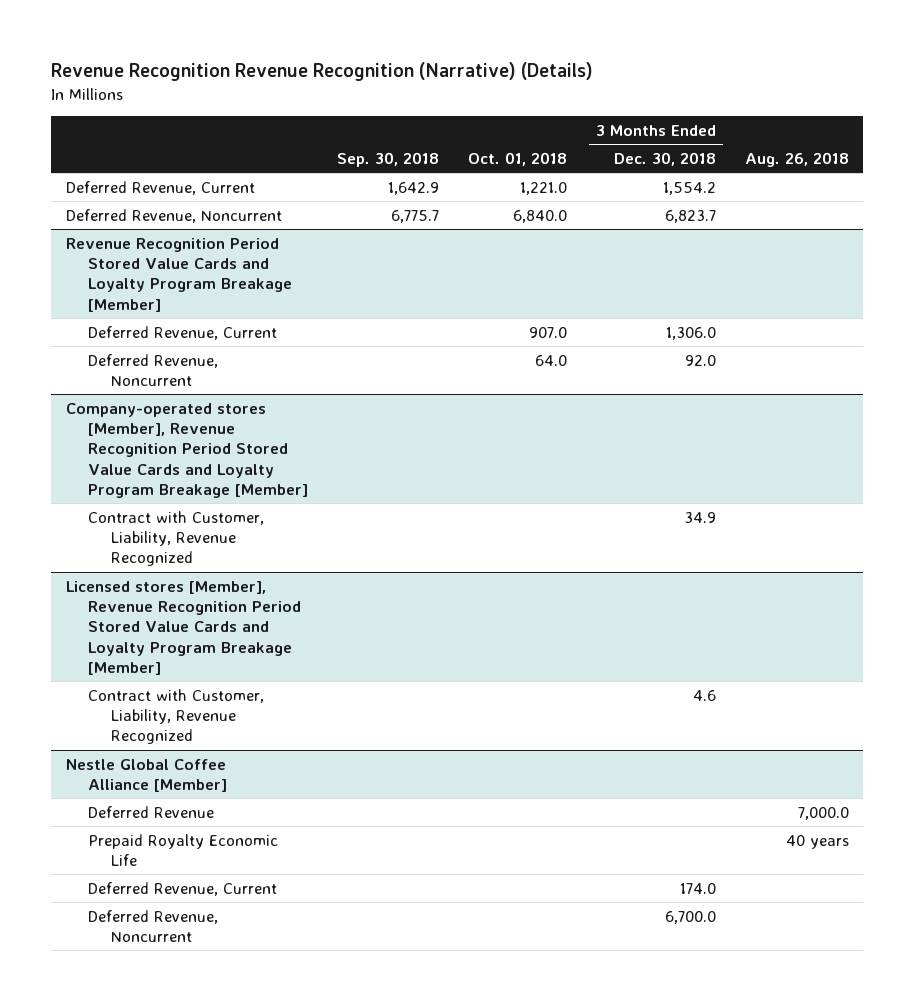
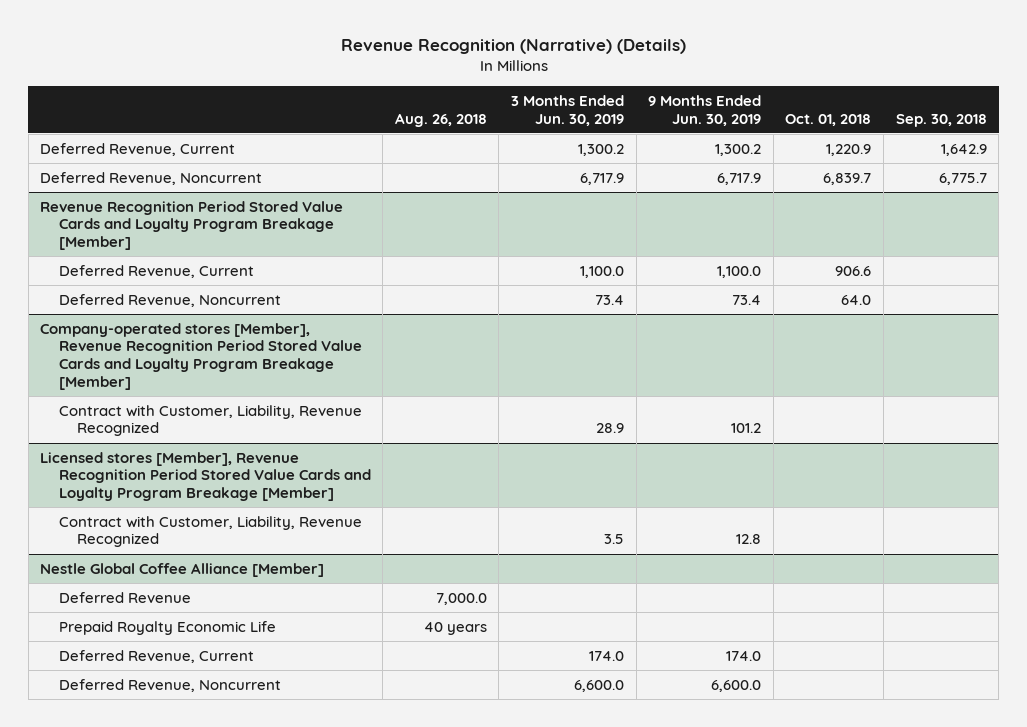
- Revenue Recognition Revenue Recognition (Narrative) (Details)
+ Revenue Recognition (Narrative) (Details)
- | Sep. 30, 2018 | Oct. 01, 2018 | 3 Months Ended Dec. 30, 2018 | Aug. 26, 2018
+ | Aug. 26, 2018 | 3 Months Ended Jun. 30, 2019 | 9 Months Ended Jun. 30, 2019 | Oct. 01, 2018 | Sep. 30, 2018
- Deferred Revenue, Current | 1,642.9 | 1,221.0 | 1,554.2 |
- Deferred Revenue, Noncurrent | 6,775.7 | 6,840.0 | 6,823.7 |
+ Deferred Revenue, Current | | 1,300.2 | 1,300.2 | 1,220.9 | 1,642.9
+ Deferred Revenue, Noncurrent | | 6,717.9 | 6,717.9 | 6,839.7 | 6,775.7
@ Revenue Recognition Period Stored Value Cards and Loyalty Program Breakage [Member]
- Deferred Revenue, Current | | 907.0 | 1,306.0 |
+ Deferred Revenue, Current | | 1,100.0 | 1,100.0 | 906.6 |

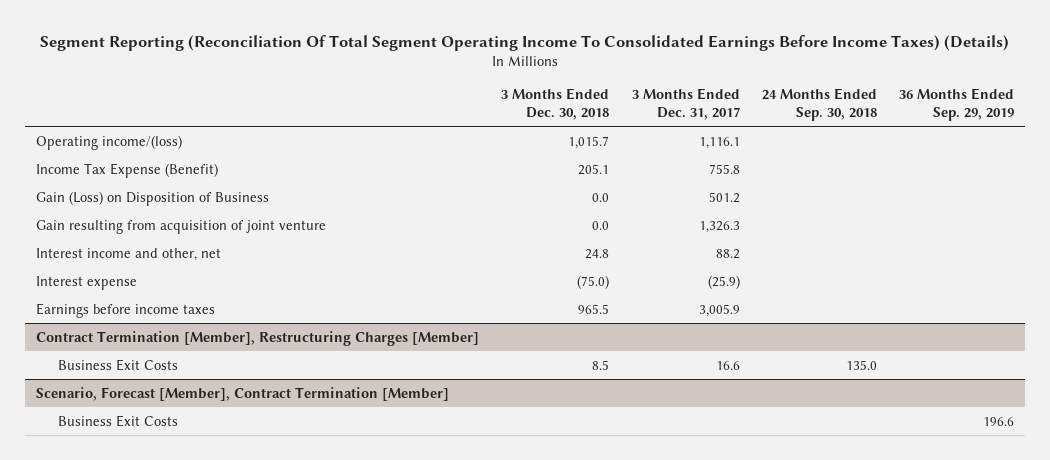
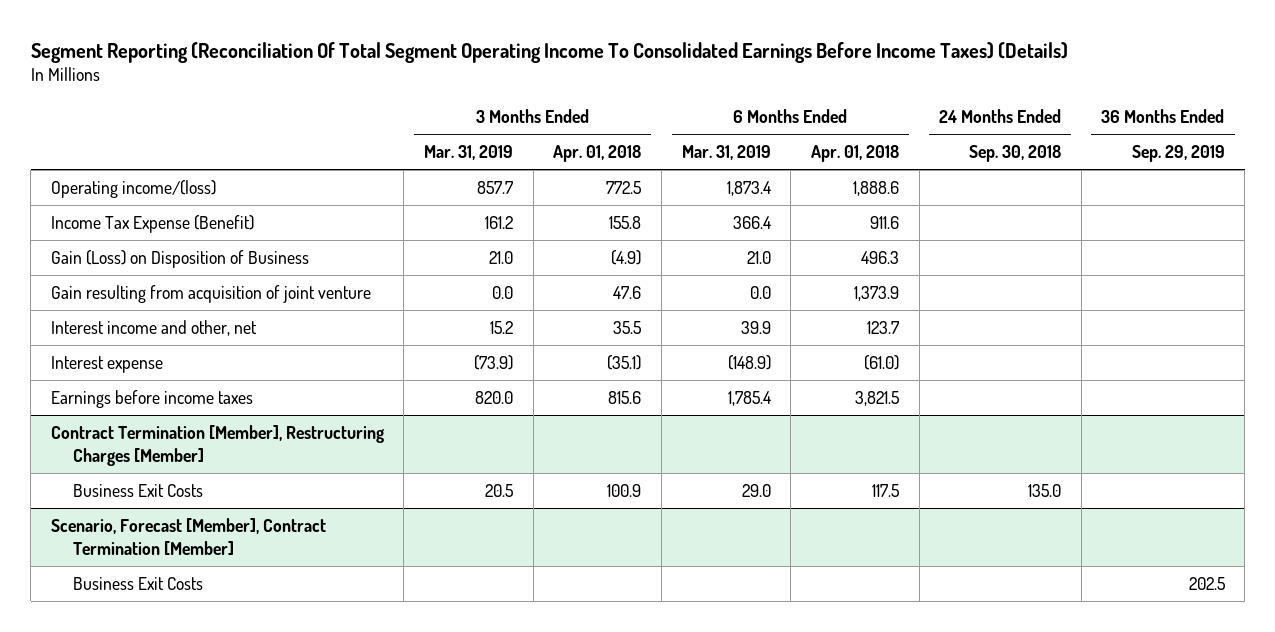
- | 3 Months Ended Dec. 30, 2018 | 3 Months Ended Dec. 31, 2017 | 24 Months Ended Sep. 30, 2018 | 36 Months Ended Sep. 29, 2019
+ | 3 Months Ended Mar. 31, 2019 | 3 Months Ended Apr. 01, 2018 | 6 Months Ended Mar. 31, 2019 | 6 Months Ended Apr. 01, 2018 | 24 Months Ended Sep. 30, 2018 | 36 Months Ended Sep. 29, 2019
@ Scenario, Forecast [Member], Contract Termination [Member]
- Business Exit Costs | | | | 196.6
+ Business Exit Costs | | | | | | 202.5

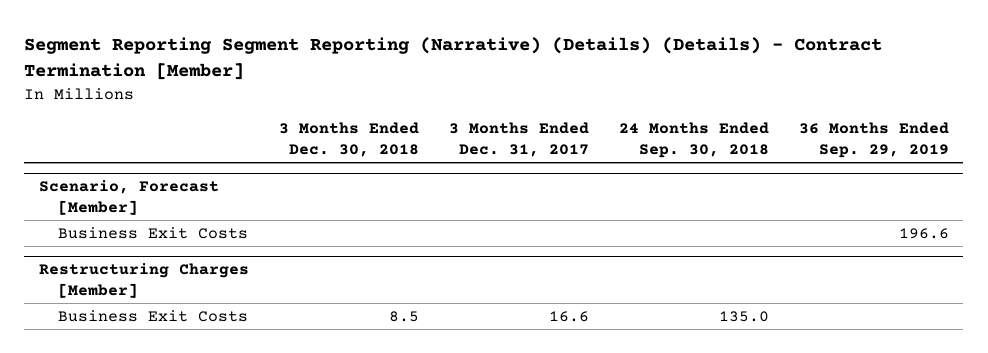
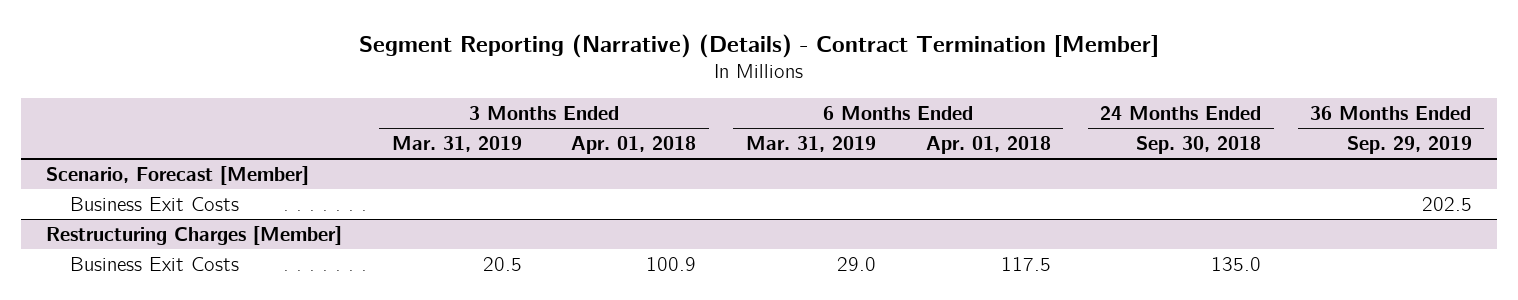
- Segment Reporting Segment Reporting (Narrative) (Details) (Details) - Contract Termination [Member]
+ Segment Reporting (Narrative) (Details) - Contract Termination [Member]
- | 3 Months Ended Dec. 30, 2018 | 3 Months Ended Dec. 31, 2017 | 24 Months Ended Sep. 30, 2018 | 36 Months Ended Sep. 29, 2019
+ | 3 Months Ended Mar. 31, 2019 | 3 Months Ended Apr. 01, 2018 | 6 Months Ended Mar. 31, 2019 | 6 Months Ended Apr. 01, 2018 | 24 Months Ended Sep. 30, 2018 | 36 Months Ended Sep. 29, 2019
@ Scenario, Forecast [Member]
- Business Exit Costs | | | | 196.6
+ Business Exit Costs | | | | | | 202.5

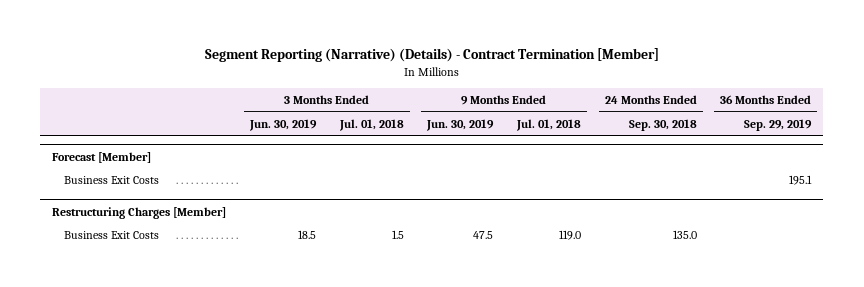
- | 3 Months Ended Mar. 31, 2019 | 3 Months Ended Apr. 01, 2018 | 6 Months Ended Mar. 31, 2019 | 6 Months Ended Apr. 01, 2018 | 24 Months Ended Sep. 30, 2018 | 36 Months Ended Sep. 29, 2019
+ | 3 Months Ended Jun. 30, 2019 | 3 Months Ended Jul. 01, 2018 | 9 Months Ended Jun. 30, 2019 | 9 Months Ended Jul. 01, 2018 | 24 Months Ended Sep. 30, 2018 | 36 Months Ended Sep. 29, 2019
- Scenario, Forecast [Member]
- Business Exit Costs | | | | | | 202.5
+ Forecast [Member]
+ Business Exit Costs | | | | | | 195.1

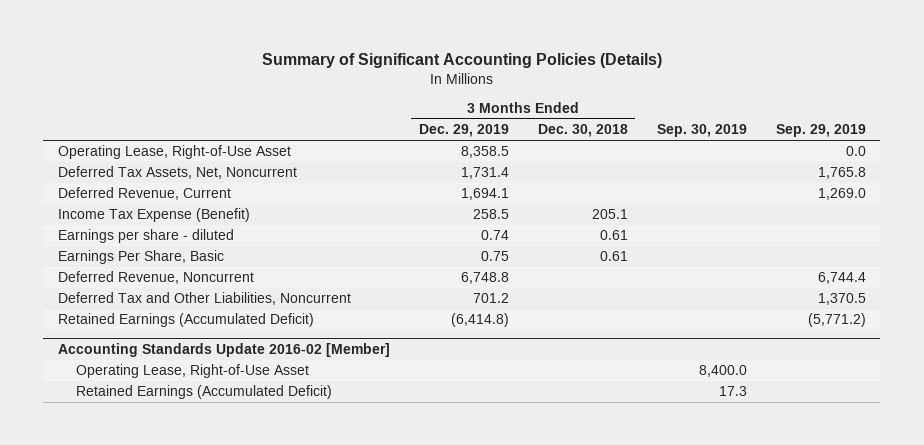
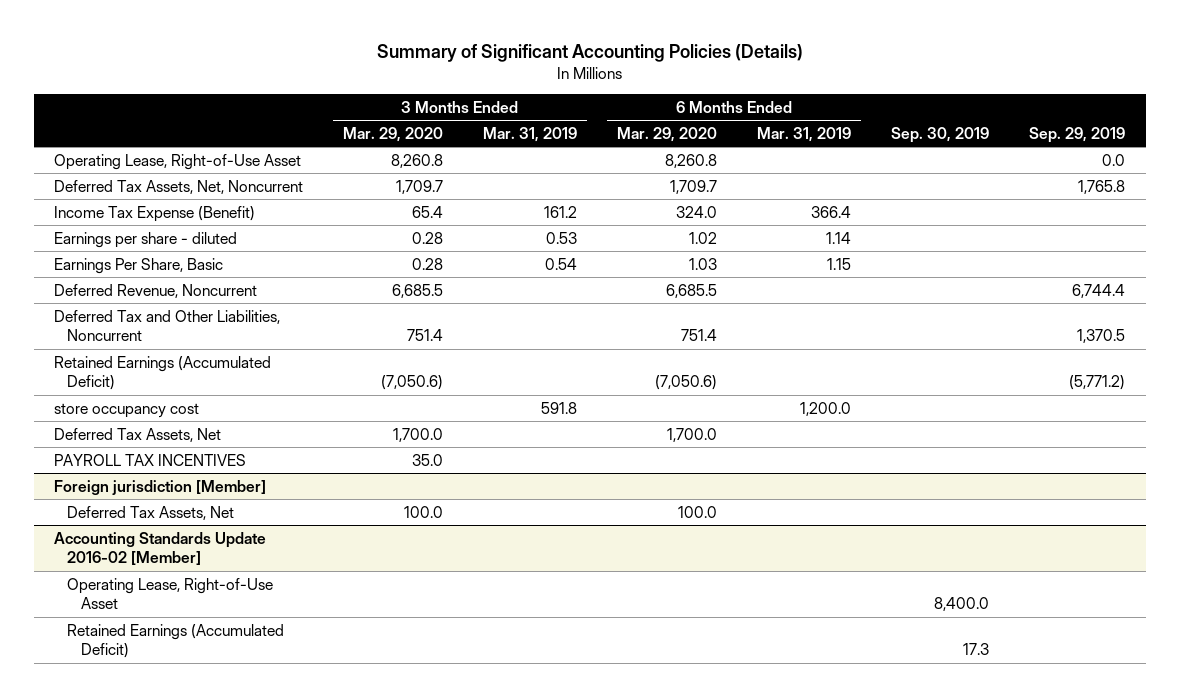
- | 3 Months Ended Dec. 29, 2019 | 3 Months Ended Dec. 30, 2018 | Sep. 30, 2019 | Sep. 29, 2019
+ | 3 Months Ended Mar. 29, 2020 | 3 Months Ended Mar. 31, 2019 | 6 Months Ended Mar. 29, 2020 | 6 Months Ended Mar. 31, 2019 | Sep. 30, 2019 | Sep. 29, 2019
- Deferred Revenue, Current | 1,694.1 | | | 1,269.0
+ store occupancy cost | | 591.8 | | 1,200.0 | |
+ Deferred Tax Assets, Net | 1,700.0 | | 1,700.0 | | |
+ PAYROLL TAX INCENTIVES | 35.0 | | | | |
+ Foreign jurisdiction [Member]
+ Deferred Tax Assets, Net | 100.0 | | 100.0 | | |

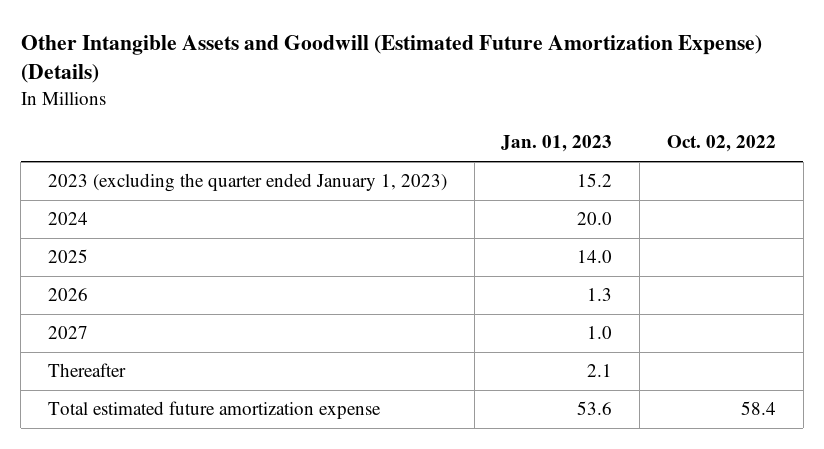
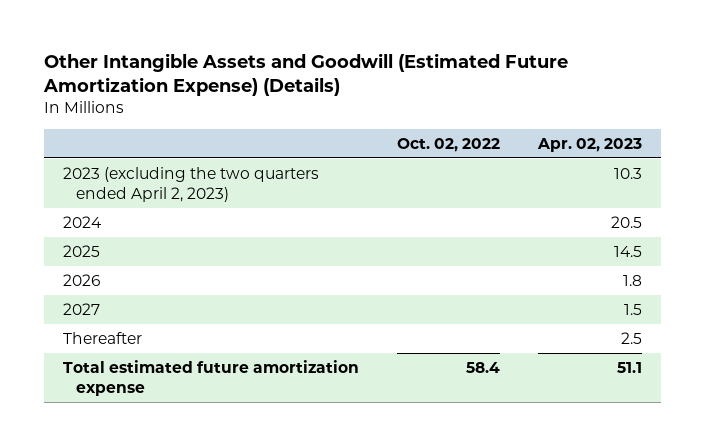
- | Jan. 01, 2023 | Oct. 02, 2022
+ | Oct. 02, 2022 | Apr. 02, 2023
- 2023 (excluding the quarter ended January 1, 2023) | 15.2 |
+ 2023 (excluding the two quarters ended April 2, 2023) | | 10.3

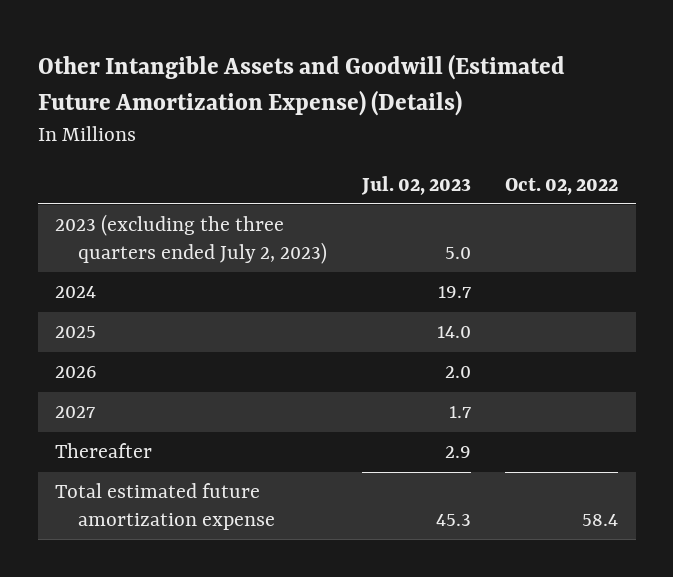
- | Oct. 02, 2022 | Apr. 02, 2023
+ | Jul. 02, 2023 | Oct. 02, 2022
- 2023 (excluding the two quarters ended April 2, 2023) | | 10.3
+ 2023 (excluding the three quarters ended July 2, 2023) | 5.0 |

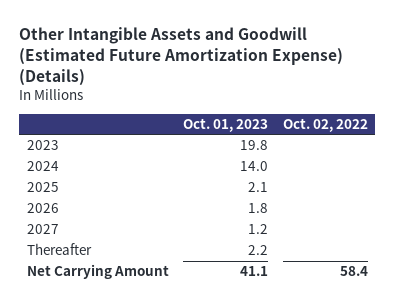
- | Jul. 02, 2023 | Oct. 02, 2022
+ | Oct. 01, 2023 | Oct. 02, 2022
- 2023 (excluding the three quarters ended July 2, 2023) | 5.0 |
+ 2023 | 19.8 |
- Total estimated future amortization expense | 45.3 | 58.4
+ Net Carrying Amount | 41.1 | 58.4

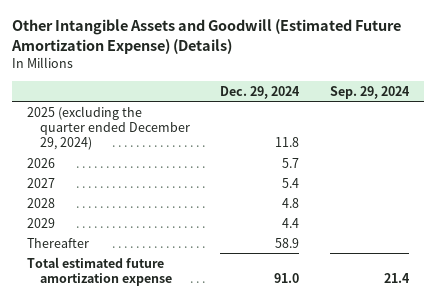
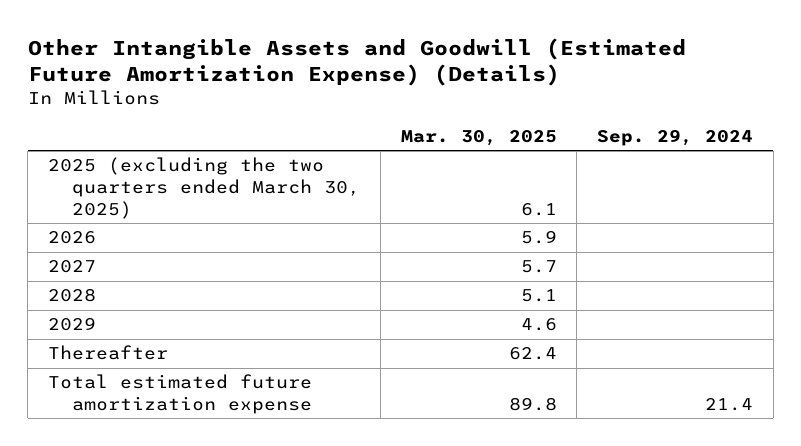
- | Dec. 29, 2024 | Sep. 29, 2024
+ | Mar. 30, 2025 | Sep. 29, 2024
- 2025 (excluding the quarter ended December 29, 2024) | 11.8 |
+ 2025 (excluding the two quarters ended March 30, 2025) | 6.1 |

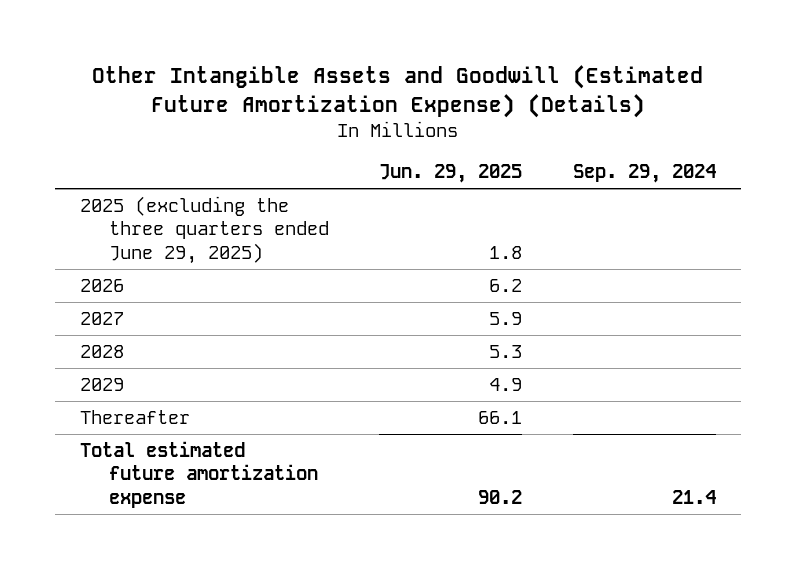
- | Mar. 30, 2025 | Sep. 29, 2024
+ | Jun. 29, 2025 | Sep. 29, 2024
- 2025 (excluding the two quarters ended March 30, 2025) | 6.1 |
+ 2025 (excluding the three quarters ended June 29, 2025) | 1.8 |

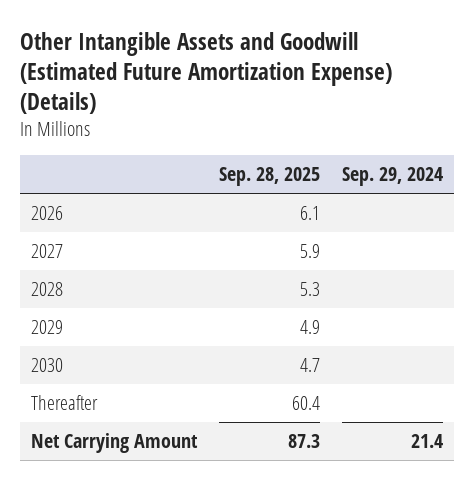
- | Jun. 29, 2025 | Sep. 29, 2024
+ | Sep. 28, 2025 | Sep. 29, 2024
- 2025 (excluding the three quarters ended June 29, 2025) | 1.8 |
+ 2030 | 4.7 |
- Total estimated future amortization expense | 90.2 | 21.4
+ Net Carrying Amount | 87.3 | 21.4

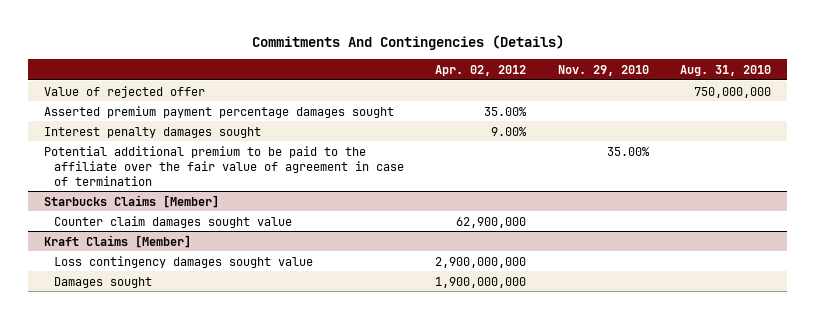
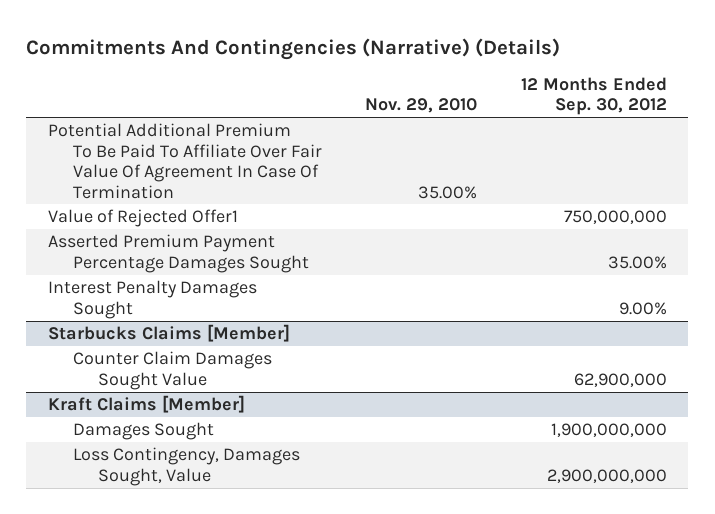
- Commitments And Contingencies (Details)
+ Commitments And Contingencies (Narrative) (Details)
- | Apr. 02, 2012 | Nov. 29, 2010 | Aug. 31, 2010
+ | Nov. 29, 2010 | 12 Months Ended Sep. 30, 2012
- Value of rejected offer | | | 750,000,000
- Asserted premium payment percentage damages sought | 35.00% | |
- Interest penalty damages sought | 9.00% | |
- Potential additional premium to be paid to the affiliate over the fair value of agreement in case of termination | | 35.00% |
+ Potential Additional Premium To Be Paid To Affiliate Over Fair Value Of Agreement In Case Of Termination | 35.00% |
+ Value of Rejected Offer1 | | 750,000,000
+ Asserted Premium Payment Percentage Damages Sought | | 35.00%
+ Interest Penalty Damages Sought | | 9.00%
@ Starbucks Claims [Member]
- Counter claim damages sought value | 62,900,000 | |
+ Counter Claim Damages Sought Value | | 62,900,000
@ Kraft Claims [Member]
- Loss contingency damages sought value | 2,900,000,000 | |
- Damages sought | 1,900,000,000 | |
+ Damages Sought | | 1,900,000,000
+ Loss Contingency, Damages Sought, Value | | 2,900,000,000

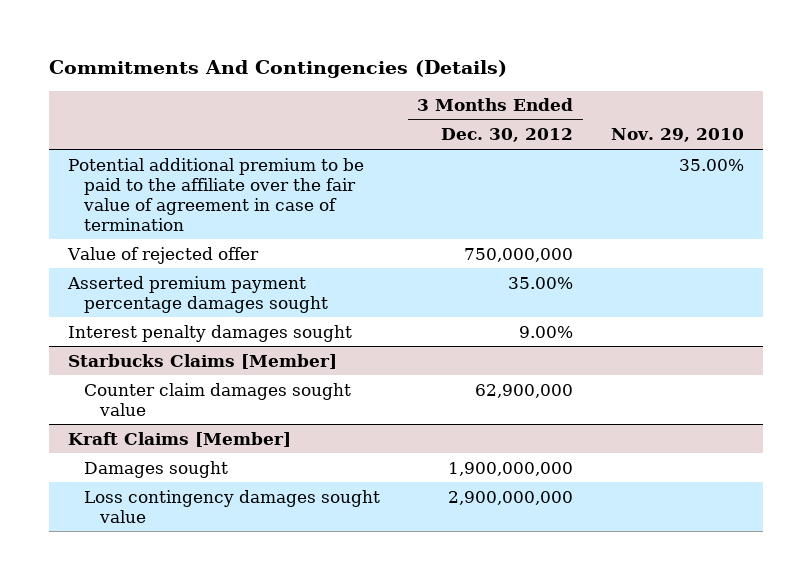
- Commitments And Contingencies (Narrative) (Details)
+ Commitments And Contingencies (Details)
- | Nov. 29, 2010 | 12 Months Ended Sep. 30, 2012
+ | 3 Months Ended Dec. 30, 2012 | Nov. 29, 2010
- Potential Additional Premium To Be Paid To Affiliate Over Fair Value Of Agreement In Case Of Termination | 35.00% |
- Value of Rejected Offer1 | | 750,000,000
- Asserted Premium Payment Percentage Damages Sought | | 35.00%
- Interest Penalty Damages Sought | | 9.00%
+ Potential additional premium to be paid to the affiliate over the fair value of agreement in case of termination | | 35.00%
+ Value of rejected offer | 750,000,000 |
+ Asserted premium payment percentage damages sought | 35.00% |
+ Interest penalty damages sought | 9.00% |
@ Starbucks Claims [Member]
- Counter Claim Damages Sought Value | | 62,900,000
+ Counter claim damages sought value | 62,900,000 |
@ Kraft Claims [Member]
- Damages Sought | | 1,900,000,000
- Loss Contingency, Damages Sought, Value | | 2,900,000,000
+ Damages sought | 1,900,000,000 |
+ Loss contingency damages sought value | 2,900,000,000 |

